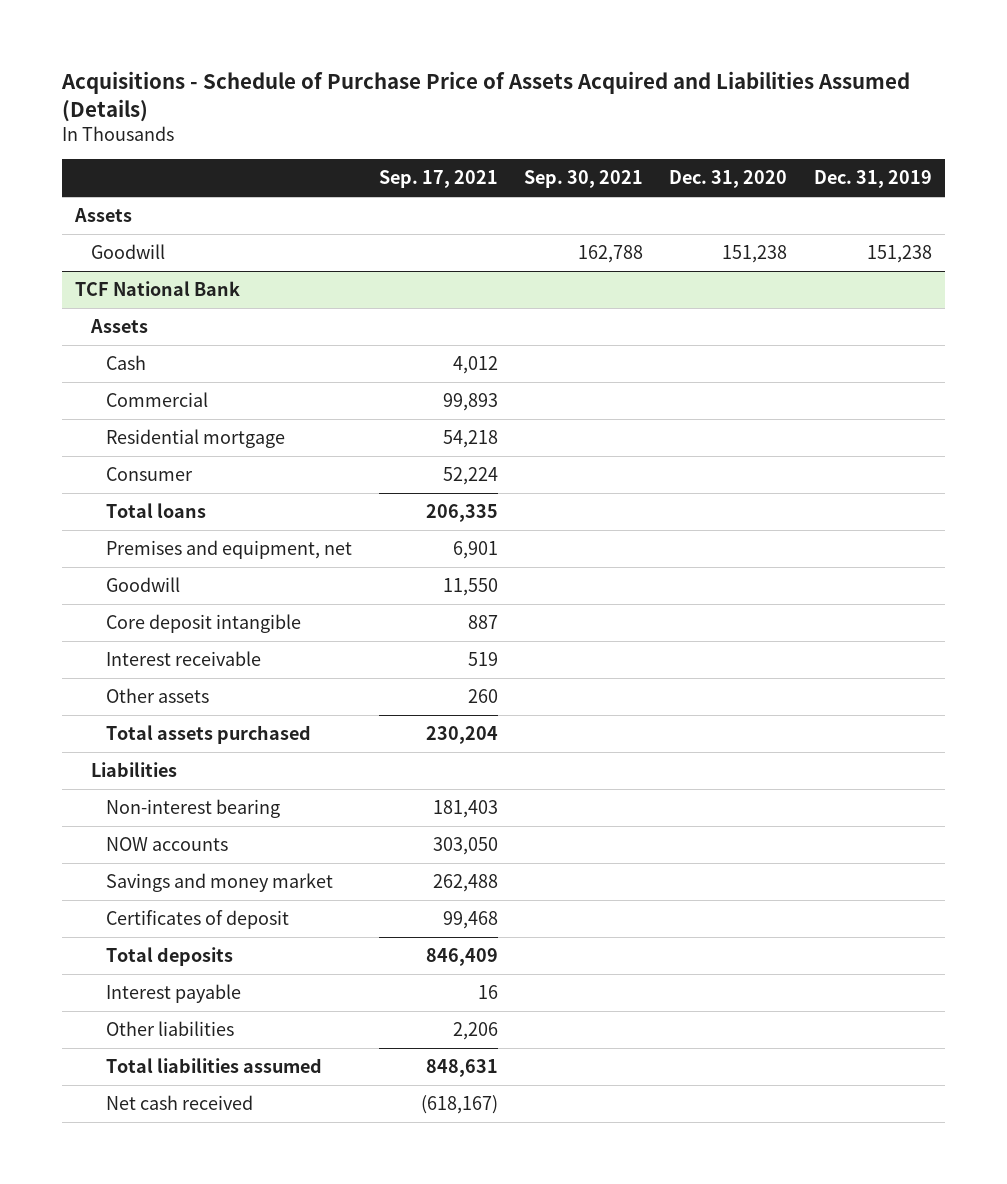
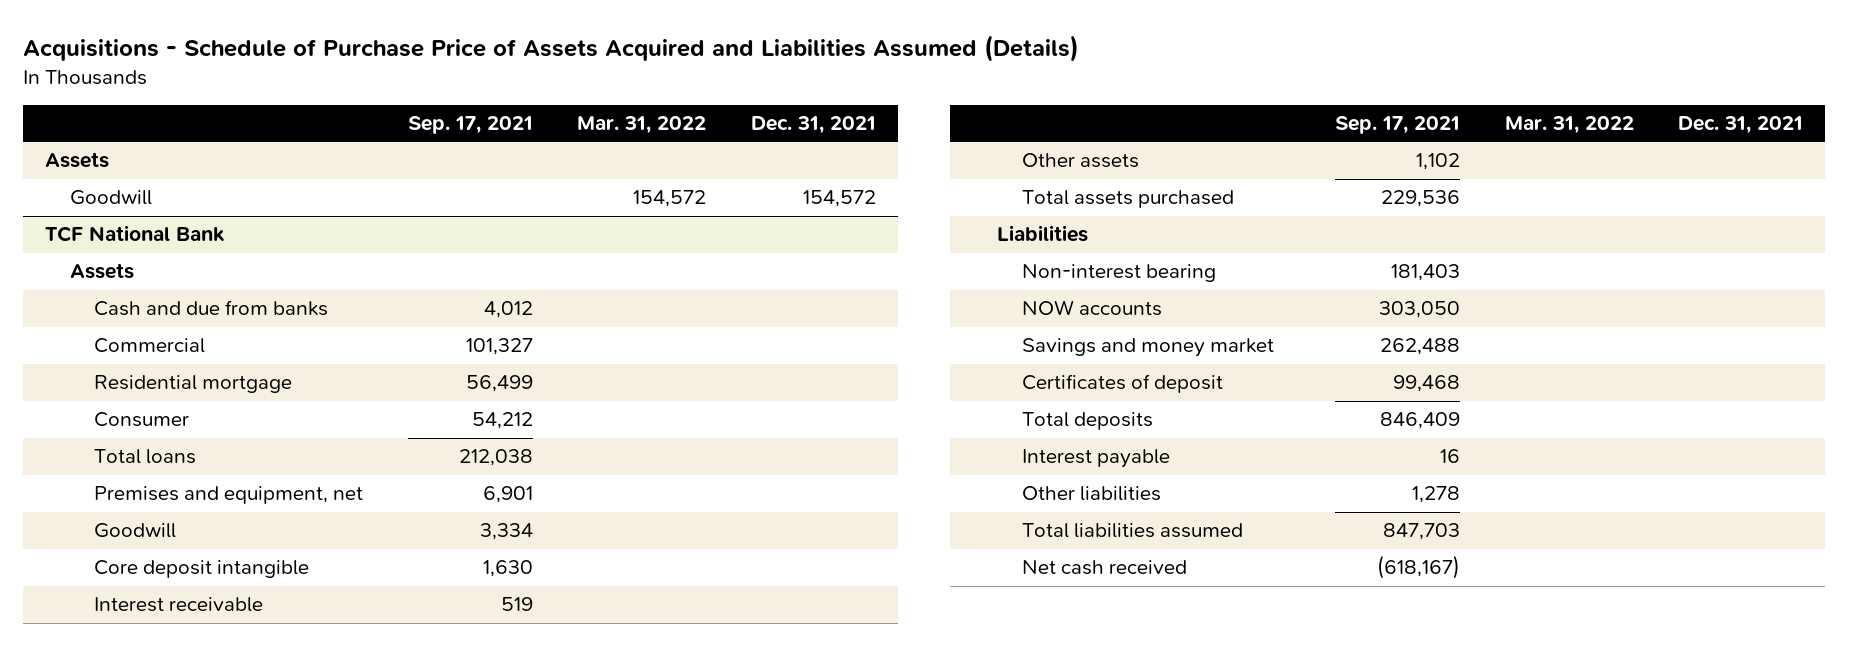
- | Sep. 17, 2021 | Sep. 30, 2021 | Dec. 31, 2020 | Dec. 31, 2019
+ | Sep. 17, 2021 | Mar. 31, 2022 | Dec. 31, 2021
@ TCF National Bank
- Cash | 4,012 | | |
- Commercial | 99,893 | | |
- Residential mortgage | 54,218 | | |
- Consumer | 52,224 | | |
- Total loans | 206,335 | | |
+ Cash and due from banks | 4,012 | |
+ Commercial | 101,327 | |
+ Residential mortgage | 56,499 | |
+ Consumer | 54,212 | |
+ Total loans | 212,038 | |
- Goodwill | 11,550 | | |
- Core deposit intangible | 887 | | |
+ Goodwill | 3,334 | |
+ Core deposit intangible | 1,630 | |
- Other assets | 260 | | |
- Total assets purchased | 230,204 | | |
+ Other assets | 1,102 | |
+ Total assets purchased | 229,536 | |
- Other liabilities | 2,206 | | |
- Total liabilities assumed | 848,631 | | |
+ Other liabilities | 1,278 | |
+ Total liabilities assumed | 847,703 | |

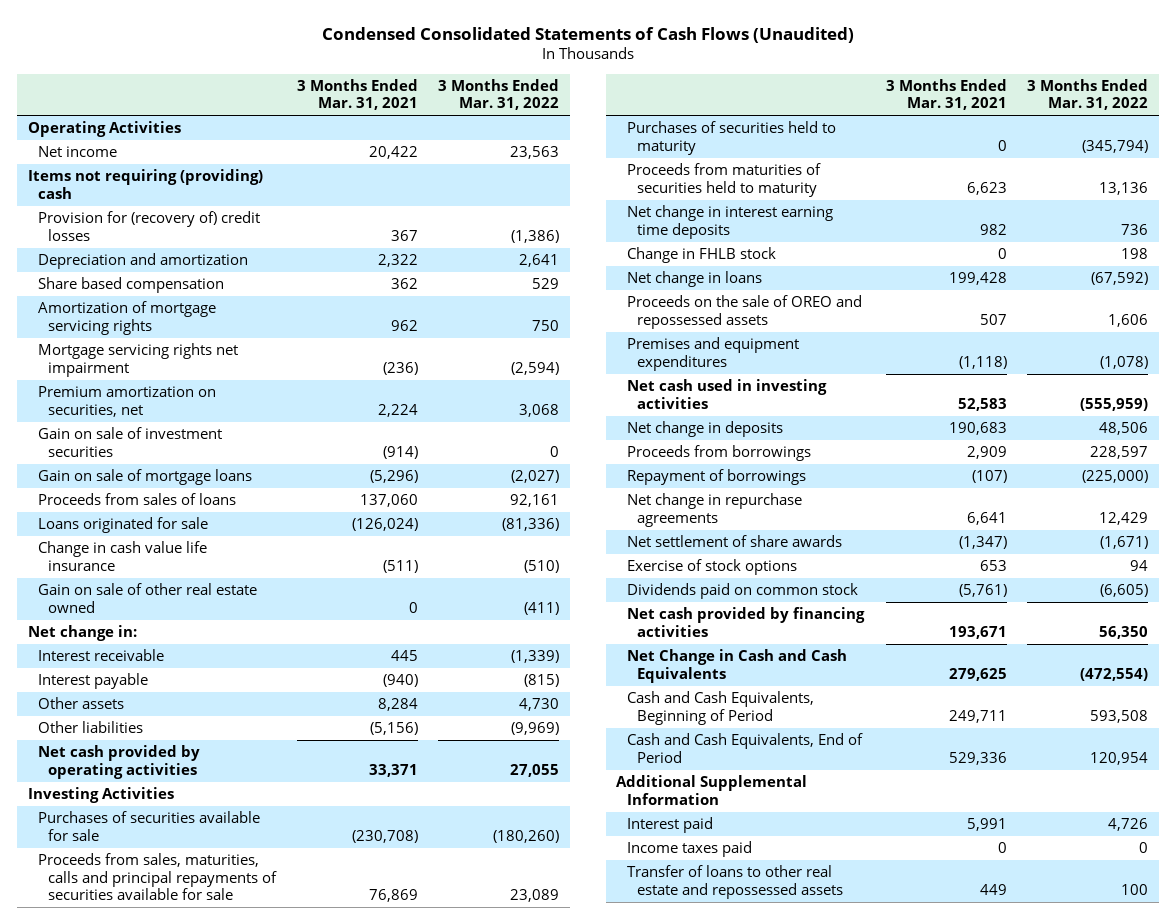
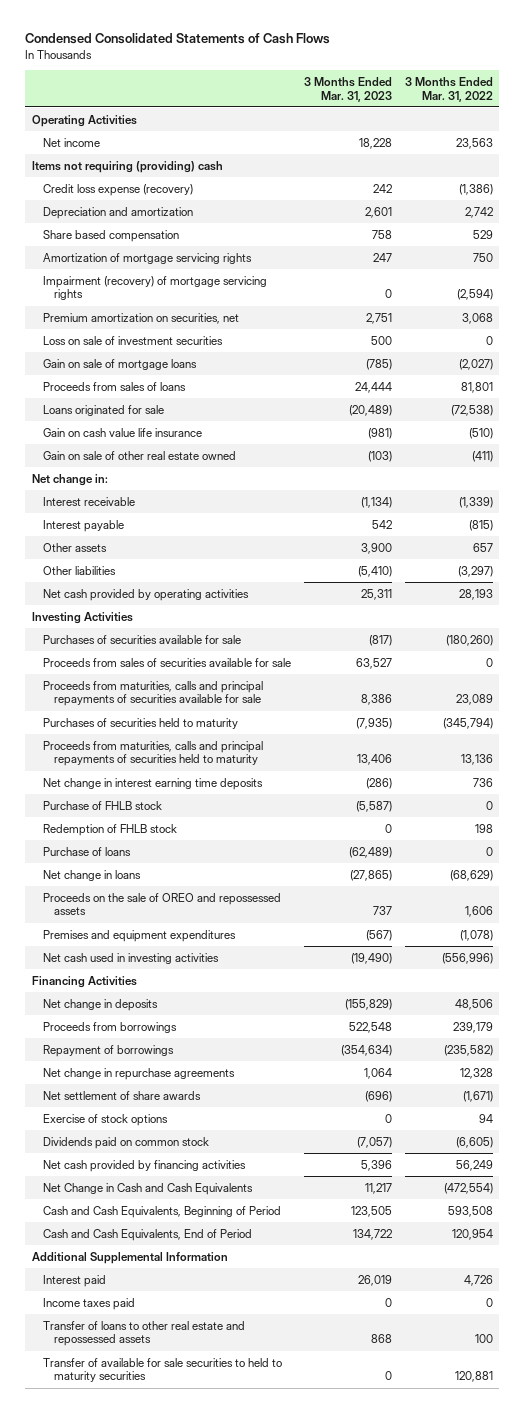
- Condensed Consolidated Statements of Cash Flows (Unaudited)
+ Condensed Consolidated Statements of Cash Flows
- | 3 Months Ended Mar. 31, 2021 | 3 Months Ended Mar. 31, 2022
+ | 3 Months Ended Mar. 31, 2023 | 3 Months Ended Mar. 31, 2022
- Provision for (recovery of) credit losses | 367 | (1,386)
- Depreciation and amortization | 2,322 | 2,641
+ Credit loss expense (recovery) | 242 | (1,386)
+ Depreciation and amortization | 2,601 | 2,742
- Mortgage servicing rights net impairment | (236) | (2,594)
+ Impairment (recovery) of mortgage servicing rights | 0 | (2,594)
- Gain on sale of investment securities | (914) | 0
+ Loss on sale of investment securities | 500 | 0
- Proceeds from sales of loans | 137,060 | 92,161
- Loans originated for sale | (126,024) | (81,336)
- Change in cash value life insurance | (511) | (510)
+ Proceeds from sales of loans | 24,444 | 81,801
+ Loans originated for sale | (20,489) | (72,538)
+ Gain on cash value life insurance | (981) | (510)
- Other assets | 8,284 | 4,730
- Other liabilities | (5,156) | (9,969)
- Net cash provided by operating activities | 33,371 | 27,055
+ Other assets | 3,900 | 657
+ Other liabilities | (5,410) | (3,297)
+ Net cash provided by operating activities | 25,311 | 28,193
- Proceeds from sales, maturities, calls and principal repayments of securities available for sale | 76,869 | 23,089
+ Proceeds from sales of securities available for sale | 63,527 | 0
+ Proceeds from maturities, calls and principal repayments of securities available for sale | 8,386 | 23,089
- Proceeds from maturities of securities held to maturity | 6,623 | 13,136
+ Proceeds from maturities, calls and principal repayments of securities held to maturity | 13,406 | 13,136
- Change in FHLB stock | 0 | 198
- Net change in loans | 199,428 | (67,592)
+ Purchase of FHLB stock | (5,587) | 0
+ Redemption of FHLB stock | 0 | 198
+ Purchase of loans | (62,489) | 0
+ Net change in loans | (27,865) | (68,629)
- Net cash used in investing activities | 52,583 | (555,959)
+ Net cash used in investing activities | (19,490) | (556,996)
+ Financing Activities
- Proceeds from borrowings | 2,909 | 228,597
- Repayment of borrowings | (107) | (225,000)
- Net change in repurchase agreements | 6,641 | 12,429
+ Proceeds from borrowings | 522,548 | 239,179
+ Repayment of borrowings | (354,634) | (235,582)
+ Net change in repurchase agreements | 1,064 | 12,328
- Net cash provided by financing activities | 193,671 | 56,350
+ Net cash provided by financing activities | 5,396 | 56,249
+ Transfer of available for sale securities to held to maturity securities | 0 | 120,881

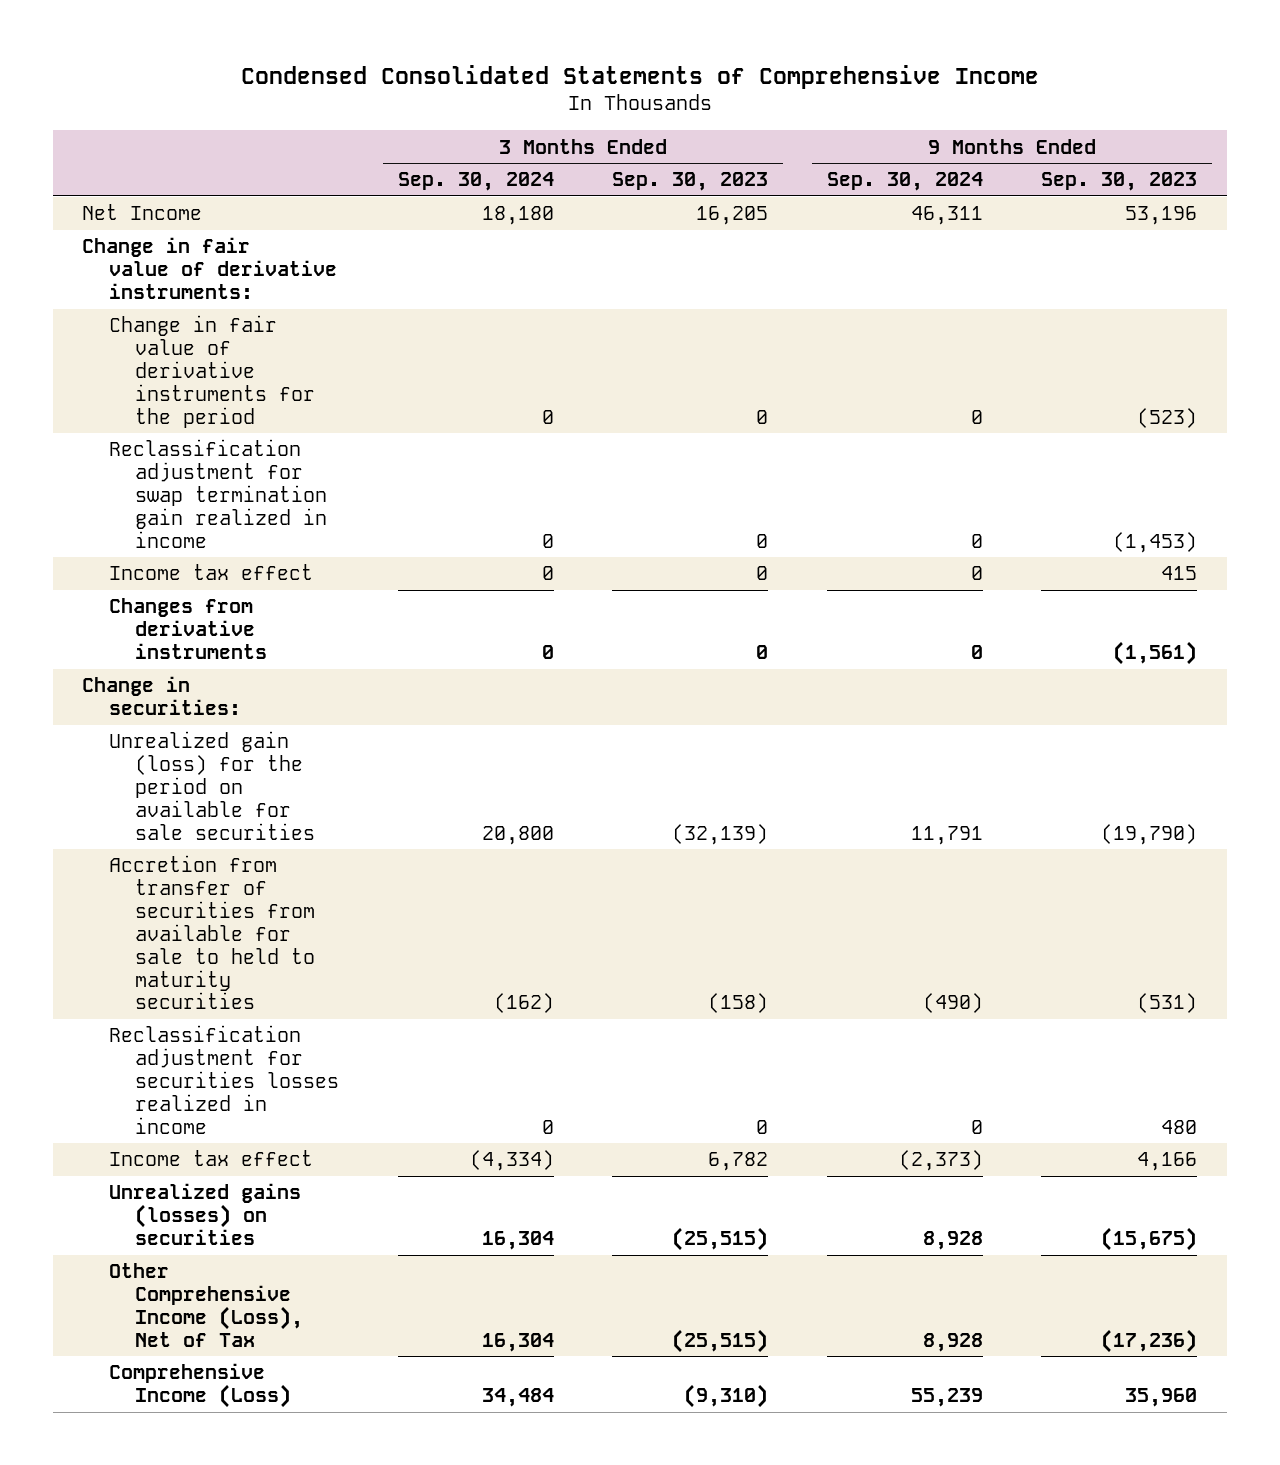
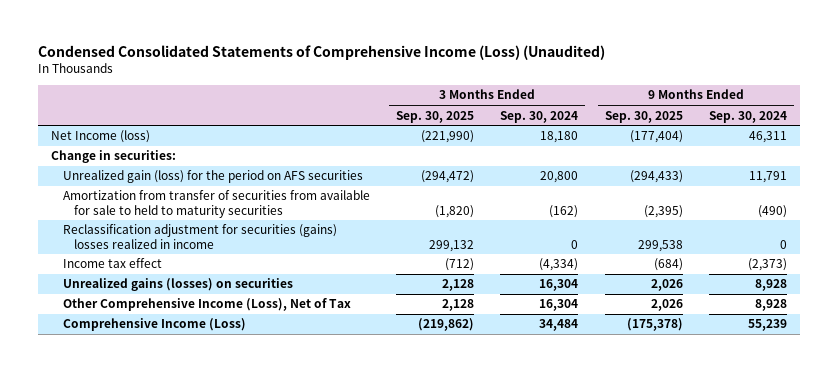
- Condensed Consolidated Statements of Comprehensive Income
+ Condensed Consolidated Statements of Comprehensive Income (Loss) (Unaudited)
- | 3 Months Ended Sep. 30, 2024 | 3 Months Ended Sep. 30, 2023 | 9 Months Ended Sep. 30, 2024 | 9 Months Ended Sep. 30, 2023
+ | 3 Months Ended Sep. 30, 2025 | 3 Months Ended Sep. 30, 2024 | 9 Months Ended Sep. 30, 2025 | 9 Months Ended Sep. 30, 2024
- Net Income | 18,180 | 16,205 | 46,311 | 53,196
- Change in fair value of derivative instruments:
- Change in fair value of derivative instruments for the period | 0 | 0 | 0 | (523)
- Reclassification adjustment for swap termination gain realized in income | 0 | 0 | 0 | (1,453)
- Income tax effect | 0 | 0 | 0 | 415
- Changes from derivative instruments | 0 | 0 | 0 | (1,561)
+ Net Income (loss) | (221,990) | 18,180 | (177,404) | 46,311
- Unrealized gain (loss) for the period on available for sale securities | 20,800 | (32,139) | 11,791 | (19,790)
- Accretion from transfer of securities from available for sale to held to maturity securities | (162) | (158) | (490) | (531)
- Reclassification adjustment for securities losses realized in income | 0 | 0 | 0 | 480
+ Unrealized gain (loss) for the period on AFS securities | (294,472) | 20,800 | (294,433) | 11,791
+ Amortization from transfer of securities from available for sale to held to maturity securities | (1,820) | (162) | (2,395) | (490)
+ Reclassification adjustment for securities (gains) losses realized in income | 299,132 | 0 | 299,538 | 0

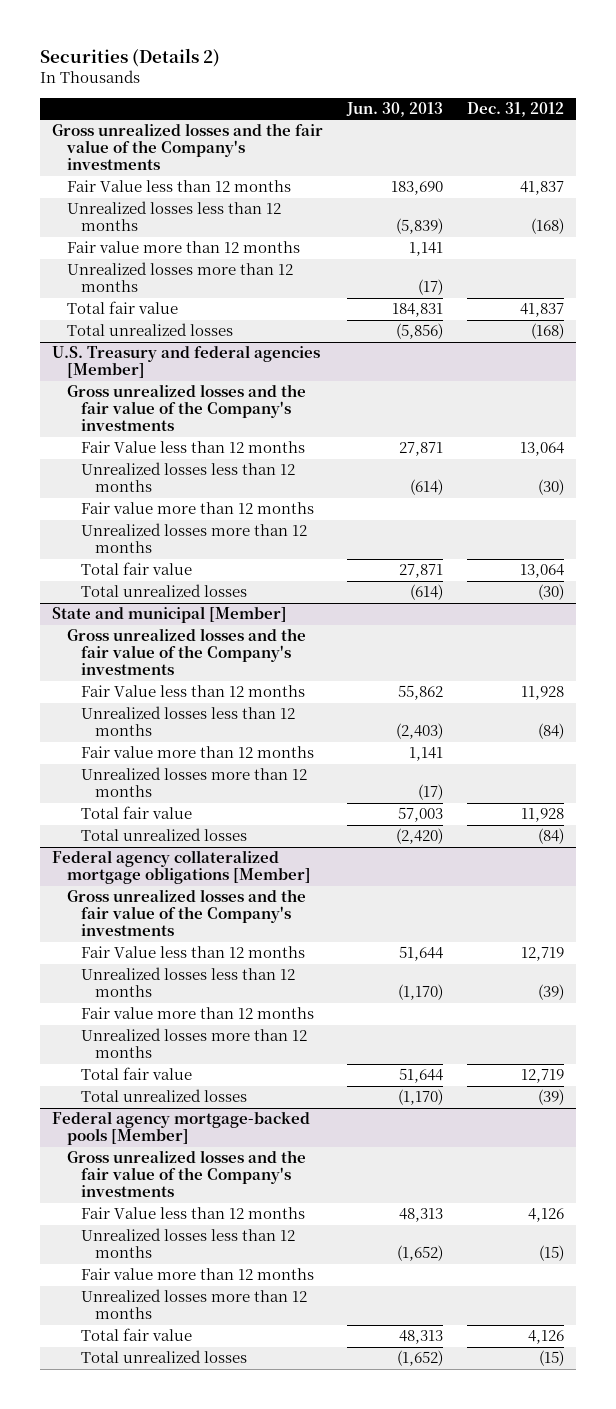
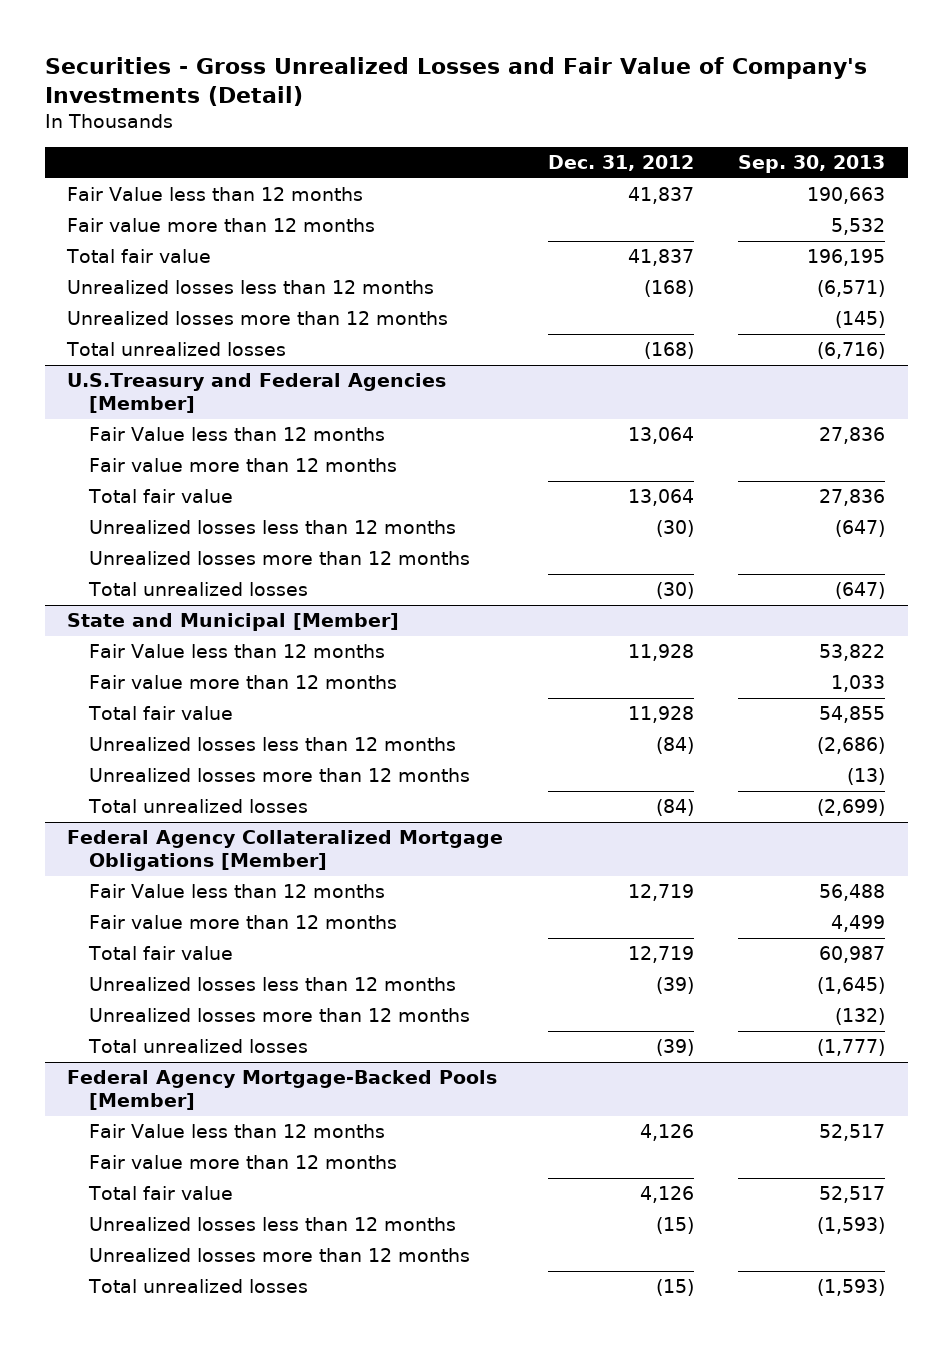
- Securities (Details 2)
+ Securities - Gross Unrealized Losses and Fair Value of Company's Investments (Detail)
- | Jun. 30, 2013 | Dec. 31, 2012
+ | Dec. 31, 2012 | Sep. 30, 2013
- Gross unrealized losses and the fair value of the Company's investments
moved down: Unrealized losses less than 12 months | (168) | (6,571)
moved down: Unrealized losses more than 12 months | | (145)
- U.S. Treasury and federal agencies [Member]
- Gross unrealized losses and the fair value of the Company's investments
+ U.S.Treasury and Federal Agencies [Member]
- Unrealized losses less than 12 months | (614) | (30)
- Unrealized losses more than 12 months
+ Unrealized losses less than 12 months | (30) | (647)
+ Unrealized losses more than 12 months
- State and municipal [Member]
- Gross unrealized losses and the fair value of the Company's investments
+ State and Municipal [Member]
- Unrealized losses less than 12 months | (2,403) | (84)
- Unrealized losses more than 12 months | (17) |
+ Unrealized losses less than 12 months | (84) | (2,686)
+ Unrealized losses more than 12 months | | (13)
- Federal agency collateralized mortgage obligations [Member]
- Gross unrealized losses and the fair value of the Company's investments
+ Federal Agency Collateralized Mortgage Obligations [Member]
- Unrealized losses less than 12 months | (1,170) | (39)
- Unrealized losses more than 12 months
+ Unrealized losses less than 12 months | (39) | (1,645)
+ Unrealized losses more than 12 months | | (132)
- Federal agency mortgage-backed pools [Member]
- Gross unrealized losses and the fair value of the Company's investments
+ Federal Agency Mortgage-Backed Pools [Member]
- Unrealized losses less than 12 months | (1,652) | (15)
- Unrealized losses more than 12 months
+ Unrealized losses less than 12 months | (15) | (1,593)
+ Unrealized losses more than 12 months

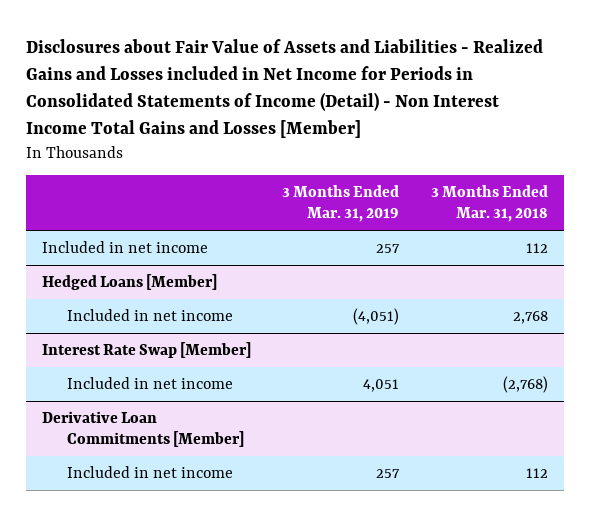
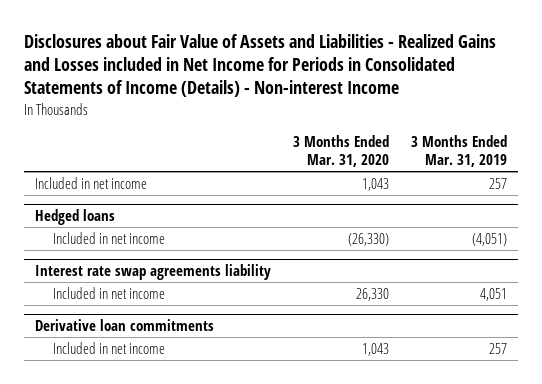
- Disclosures about Fair Value of Assets and Liabilities - Realized Gains and Losses included in Net Income for Periods in Consolidated Statements of Income (Detail) - Non Interest Income Total Gains and Losses [Member]
+ Disclosures about Fair Value of Assets and Liabilities - Realized Gains and Losses included in Net Income for Periods in Consolidated Statements of Income (Details) - Non-interest Income
- | 3 Months Ended Mar. 31, 2019 | 3 Months Ended Mar. 31, 2018
+ | 3 Months Ended Mar. 31, 2020 | 3 Months Ended Mar. 31, 2019
- Hedged Loans [Member]
+ Hedged loans
- Interest Rate Swap [Member]
+ Interest rate swap agreements liability
- Derivative Loan Commitments [Member]
+ Derivative loan commitments

